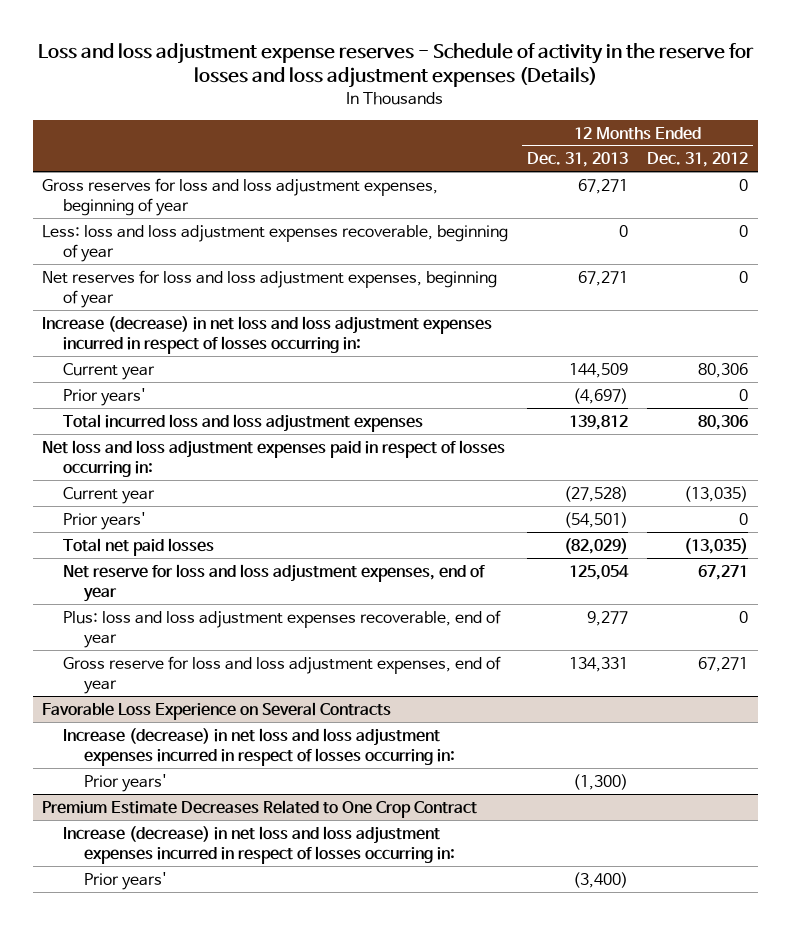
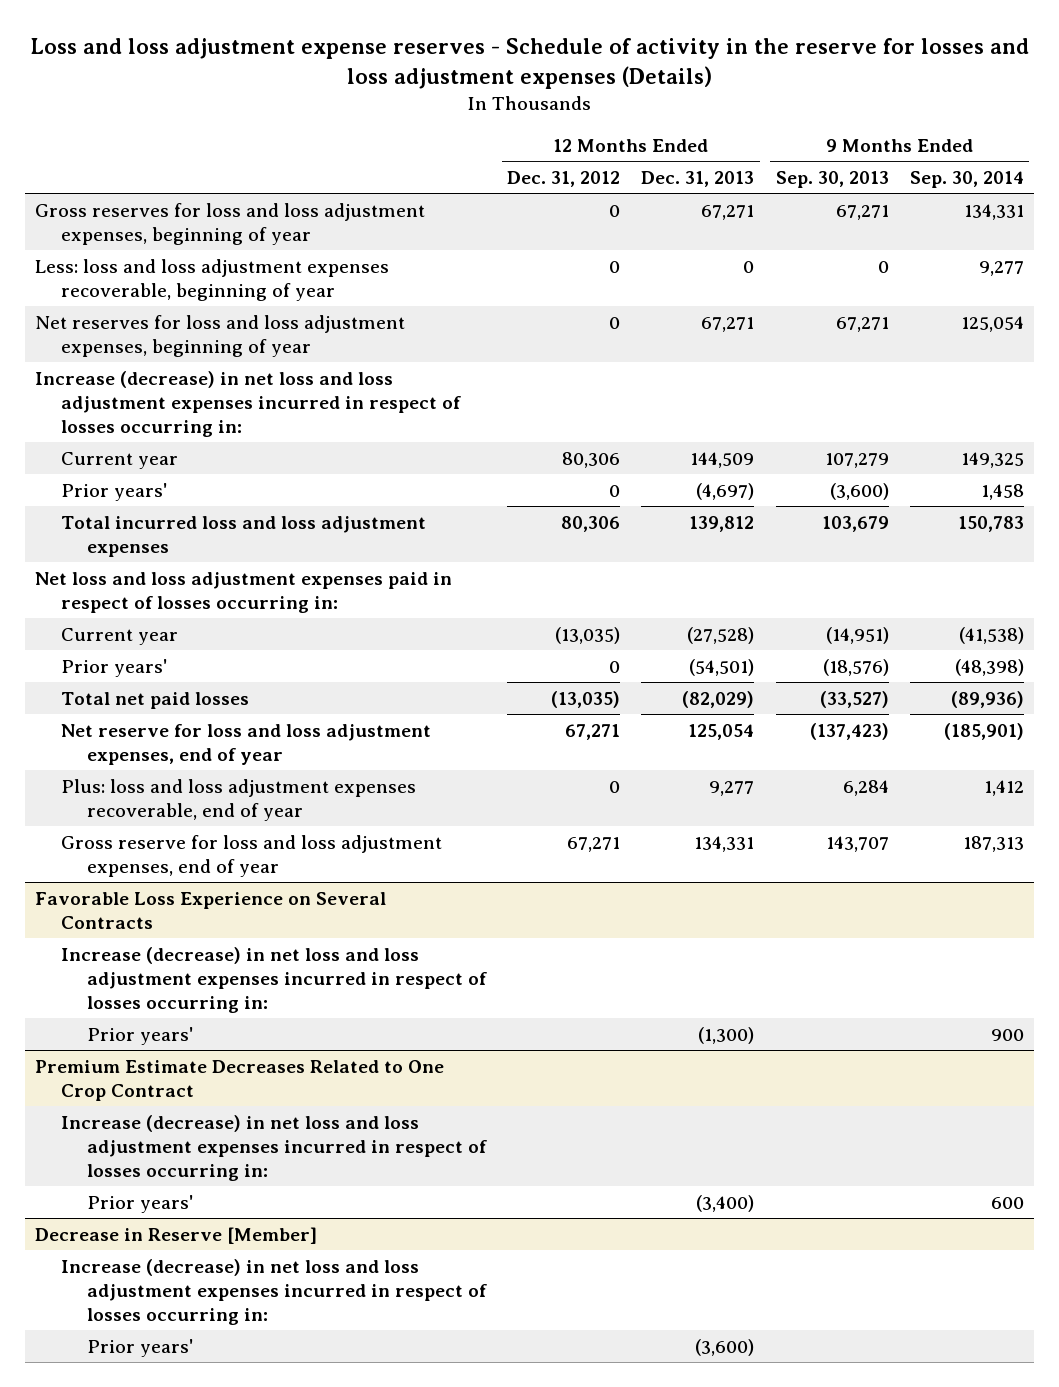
- | 12 Months Ended Dec. 31, 2013 | 12 Months Ended Dec. 31, 2012
+ | 12 Months Ended Dec. 31, 2012 | 12 Months Ended Dec. 31, 2013 | 9 Months Ended Sep. 30, 2013 | 9 Months Ended Sep. 30, 2014
+ Decrease in Reserve [Member]
+ Increase (decrease) in net loss and loss adjustment expenses incurred in respect of losses occurring in:
+ Prior years' | | (3,600) | |

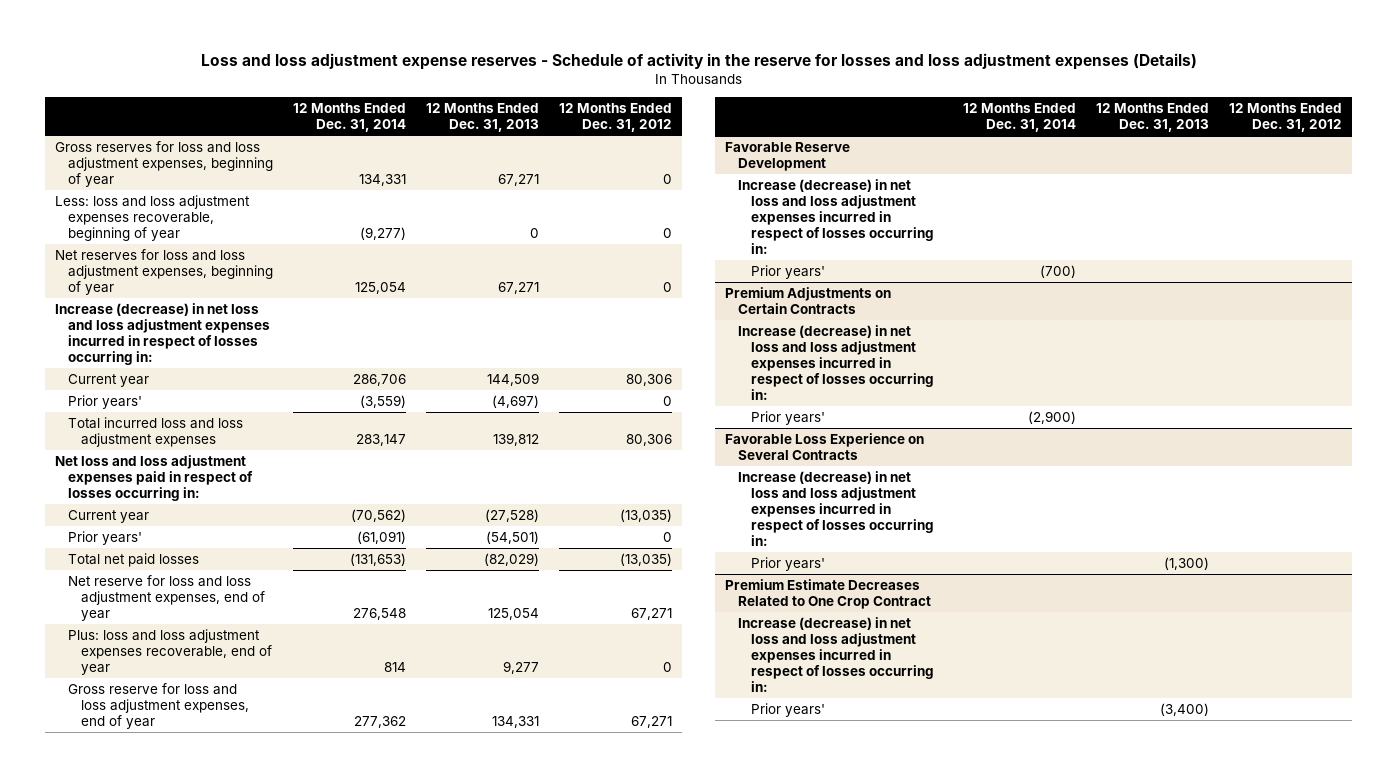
- | 12 Months Ended Dec. 31, 2012 | 12 Months Ended Dec. 31, 2013 | 9 Months Ended Sep. 30, 2013 | 9 Months Ended Sep. 30, 2014
+ | 12 Months Ended Dec. 31, 2014 | 12 Months Ended Dec. 31, 2013 | 12 Months Ended Dec. 31, 2012
+ Favorable Reserve Development
+ Increase (decrease) in net loss and loss adjustment expenses incurred in respect of losses occurring in:
+ Prior years' | (700) | |
+ Premium Adjustments on Certain Contracts
+ Increase (decrease) in net loss and loss adjustment expenses incurred in respect of losses occurring in:
+ Prior years' | (2,900) | |
- Decrease in Reserve [Member]
- Increase (decrease) in net loss and loss adjustment expenses incurred in respect of losses occurring in:
- Prior years' | | (3,600) | |

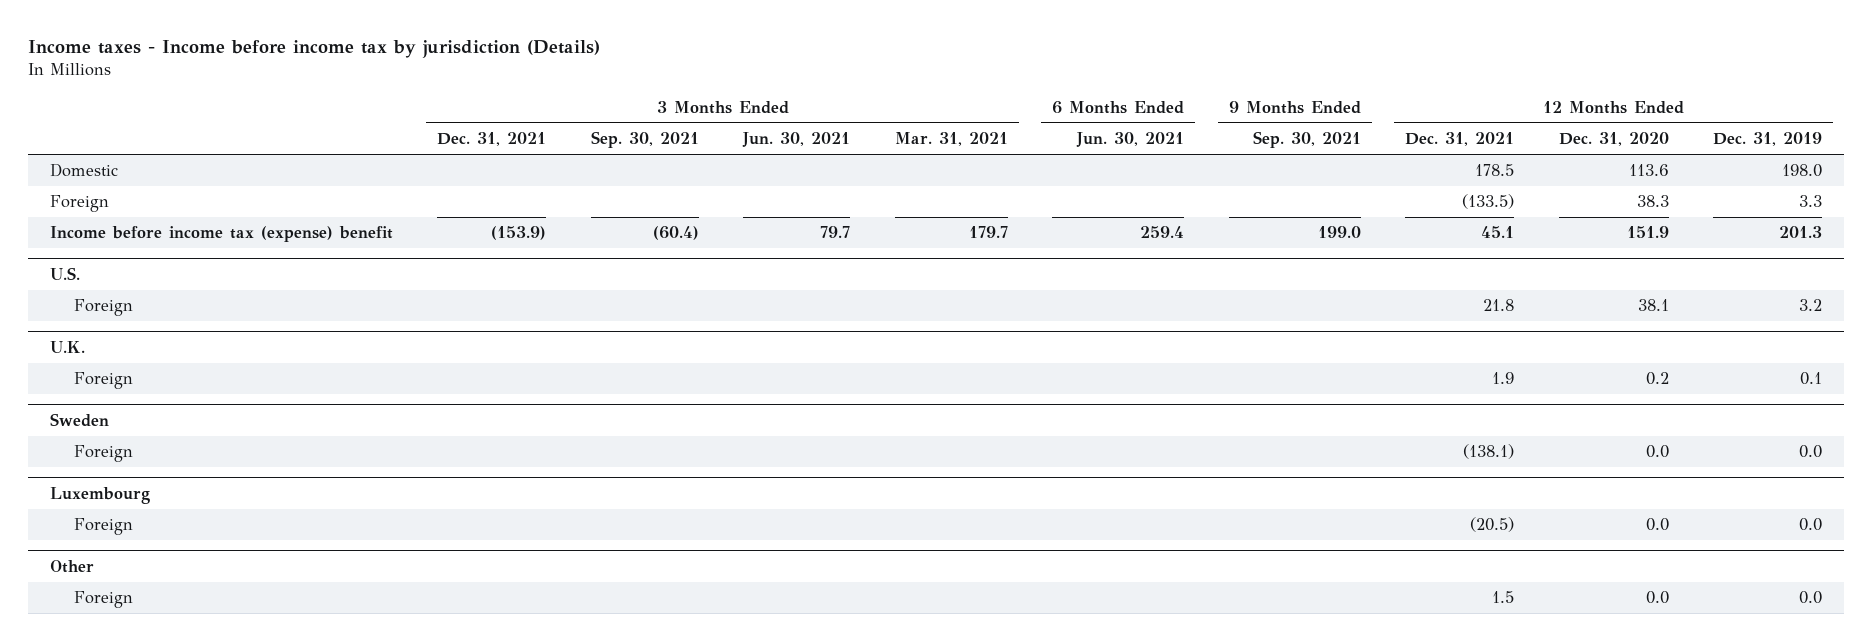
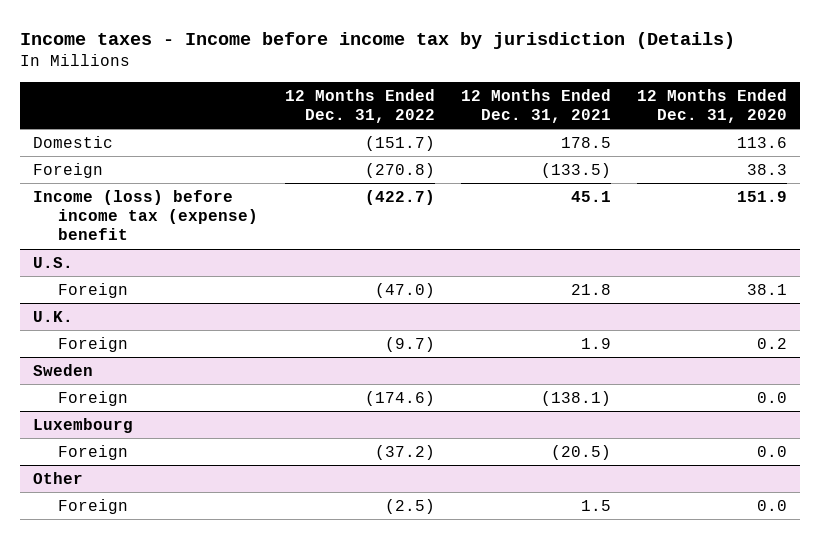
- | 3 Months Ended Dec. 31, 2021 | 3 Months Ended Sep. 30, 2021 | 3 Months Ended Jun. 30, 2021 | 3 Months Ended Mar. 31, 2021 | 6 Months Ended Jun. 30, 2021 | 9 Months Ended Sep. 30, 2021 | 12 Months Ended Dec. 31, 2021 | 12 Months Ended Dec. 31, 2020 | 12 Months Ended Dec. 31, 2019
+ | 12 Months Ended Dec. 31, 2022 | 12 Months Ended Dec. 31, 2021 | 12 Months Ended Dec. 31, 2020
- Income before income tax (expense) benefit | (153.9) | (60.4) | 79.7 | 179.7 | 259.4 | 199.0 | 45.1 | 151.9 | 201.3
+ Income (loss) before income tax (expense) benefit | (422.7) | 45.1 | 151.9

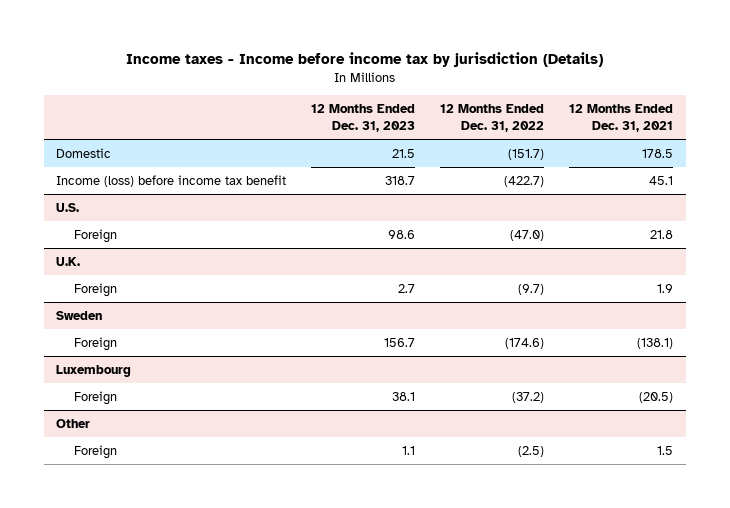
- | 12 Months Ended Dec. 31, 2022 | 12 Months Ended Dec. 31, 2021 | 12 Months Ended Dec. 31, 2020
+ | 12 Months Ended Dec. 31, 2023 | 12 Months Ended Dec. 31, 2022 | 12 Months Ended Dec. 31, 2021
- Foreign | (270.8) | (133.5) | 38.3
- Income (loss) before income tax (expense) benefit | (422.7) | 45.1 | 151.9
+ Income (loss) before income tax benefit | 318.7 | (422.7) | 45.1

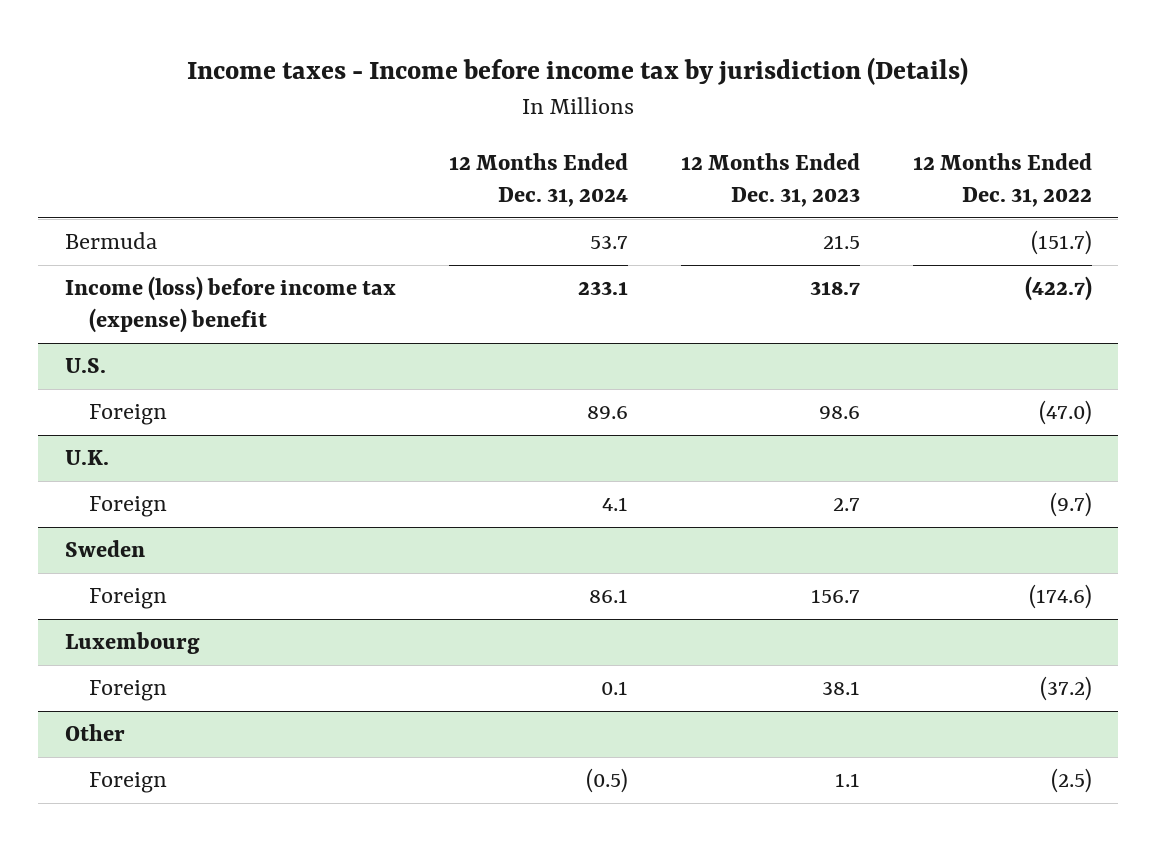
- | 12 Months Ended Dec. 31, 2023 | 12 Months Ended Dec. 31, 2022 | 12 Months Ended Dec. 31, 2021
+ | 12 Months Ended Dec. 31, 2024 | 12 Months Ended Dec. 31, 2023 | 12 Months Ended Dec. 31, 2022
- Domestic | 21.5 | (151.7) | 178.5
- Income (loss) before income tax benefit | 318.7 | (422.7) | 45.1
+ Bermuda | 53.7 | 21.5 | (151.7)
+ Income (loss) before income tax (expense) benefit | 233.1 | 318.7 | (422.7)

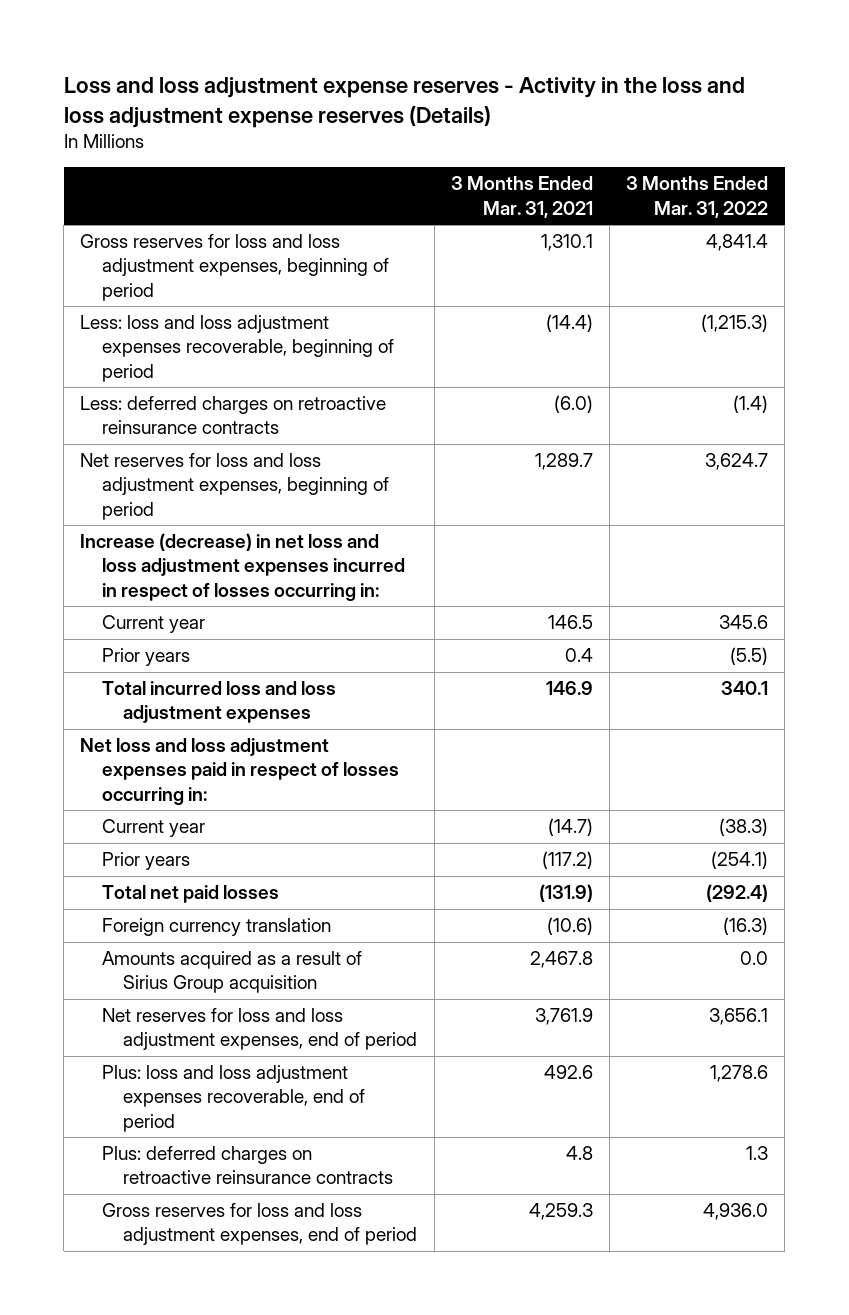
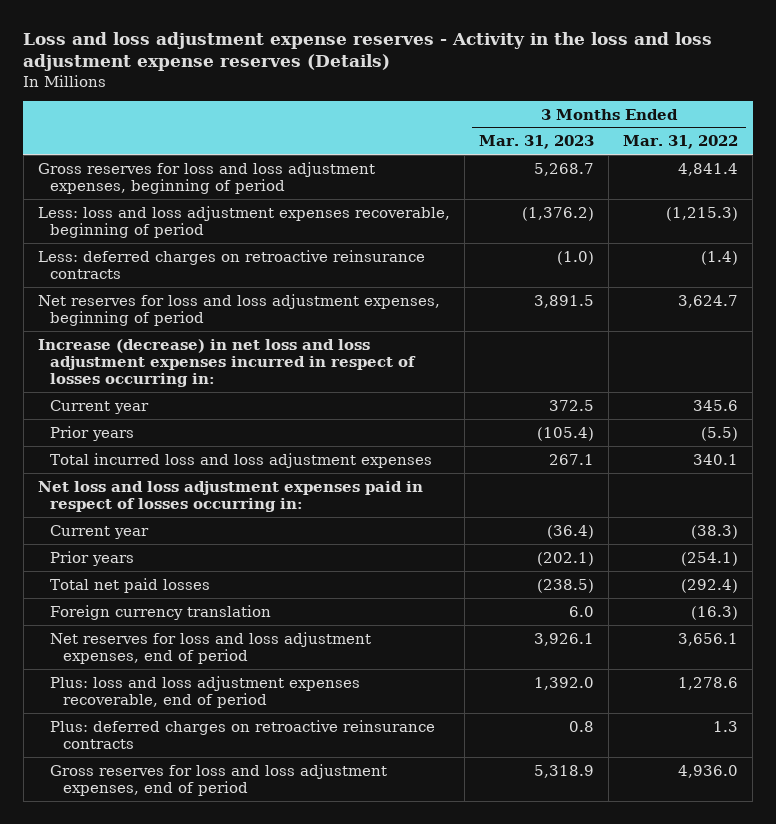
- | 3 Months Ended Mar. 31, 2021 | 3 Months Ended Mar. 31, 2022
+ | 3 Months Ended Mar. 31, 2023 | 3 Months Ended Mar. 31, 2022
- Amounts acquired as a result of Sirius Group acquisition | 2,467.8 | 0.0

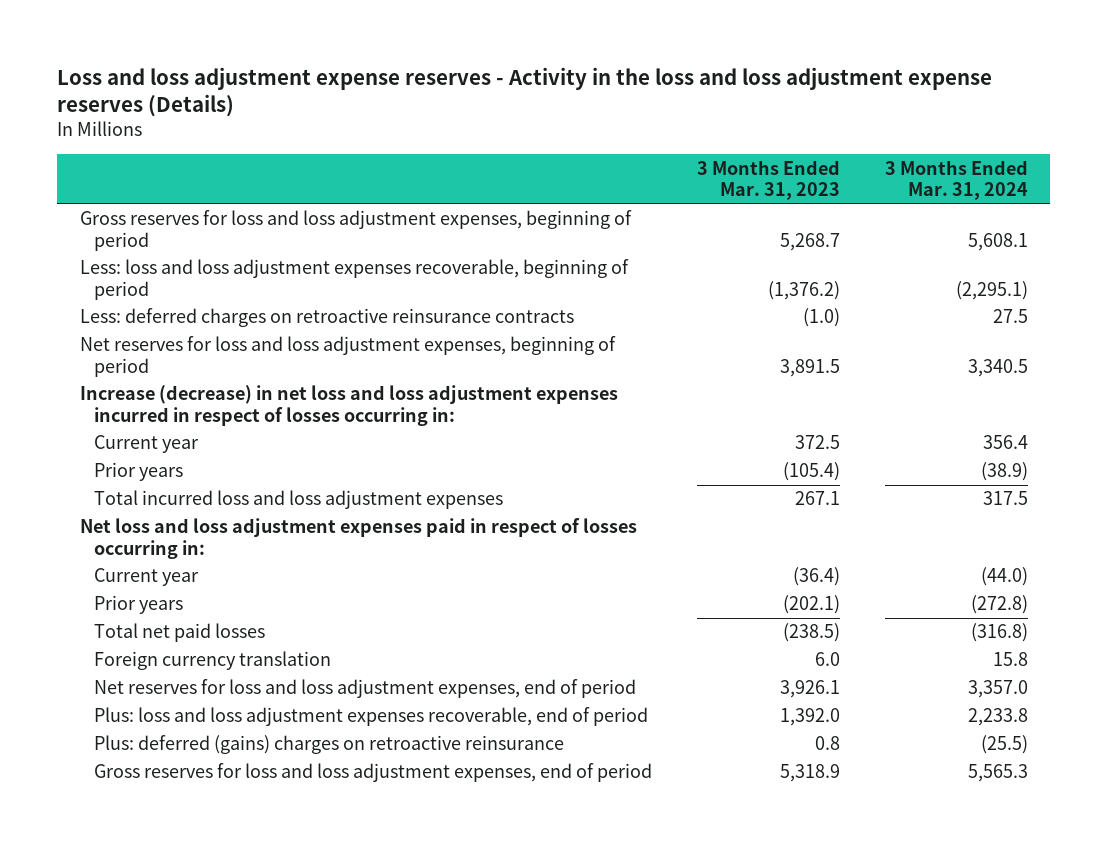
- | 3 Months Ended Mar. 31, 2023 | 3 Months Ended Mar. 31, 2022
+ | 3 Months Ended Mar. 31, 2023 | 3 Months Ended Mar. 31, 2024
- Plus: deferred charges on retroactive reinsurance contracts | 0.8 | 1.3
+ Plus: deferred (gains) charges on retroactive reinsurance | 0.8 | (25.5)

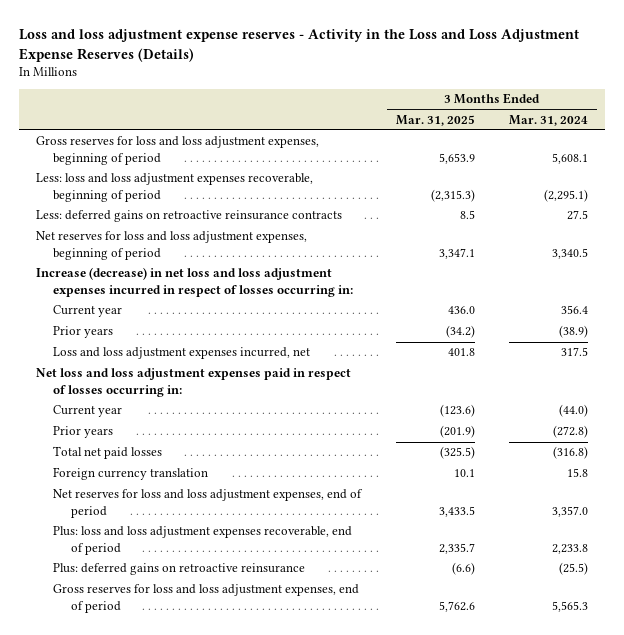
- Loss and loss adjustment expense reserves - Activity in the loss and loss adjustment expense reserves (Details)
+ Loss and loss adjustment expense reserves - Activity in the Loss and Loss Adjustment Expense Reserves (Details)
- | 3 Months Ended Mar. 31, 2023 | 3 Months Ended Mar. 31, 2024
+ | 3 Months Ended Mar. 31, 2025 | 3 Months Ended Mar. 31, 2024
- Less: deferred charges on retroactive reinsurance contracts | (1.0) | 27.5
+ Less: deferred gains on retroactive reinsurance contracts | 8.5 | 27.5
- Total incurred loss and loss adjustment expenses | 267.1 | 317.5
+ Loss and loss adjustment expenses incurred, net | 401.8 | 317.5
- Plus: deferred (gains) charges on retroactive reinsurance | 0.8 | (25.5)
+ Plus: deferred gains on retroactive reinsurance | (6.6) | (25.5)

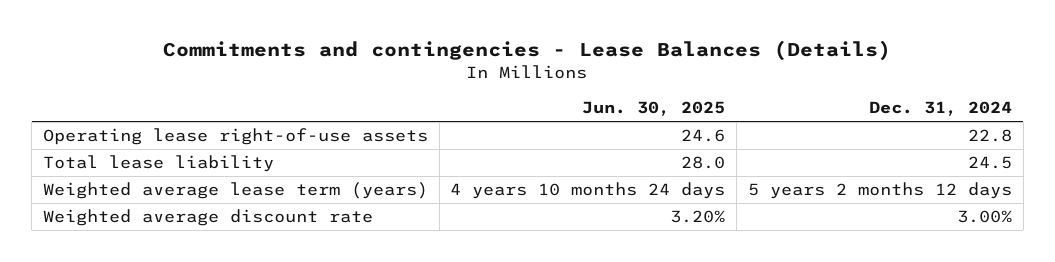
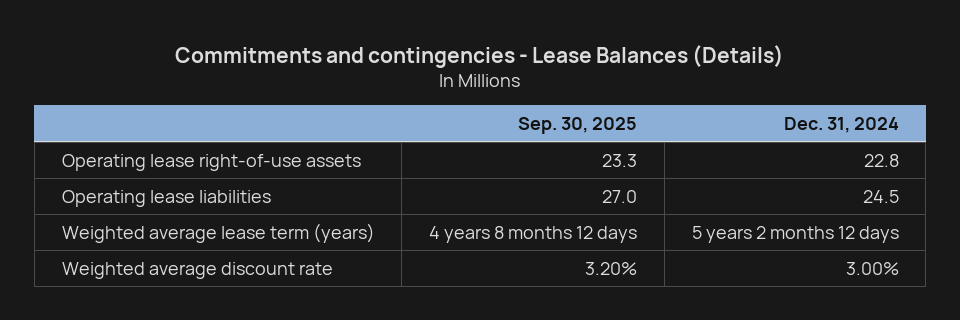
- | Jun. 30, 2025 | Dec. 31, 2024
+ | Sep. 30, 2025 | Dec. 31, 2024
- Total lease liability | 28.0 | 24.5
+ Operating lease liabilities | 27.0 | 24.5

